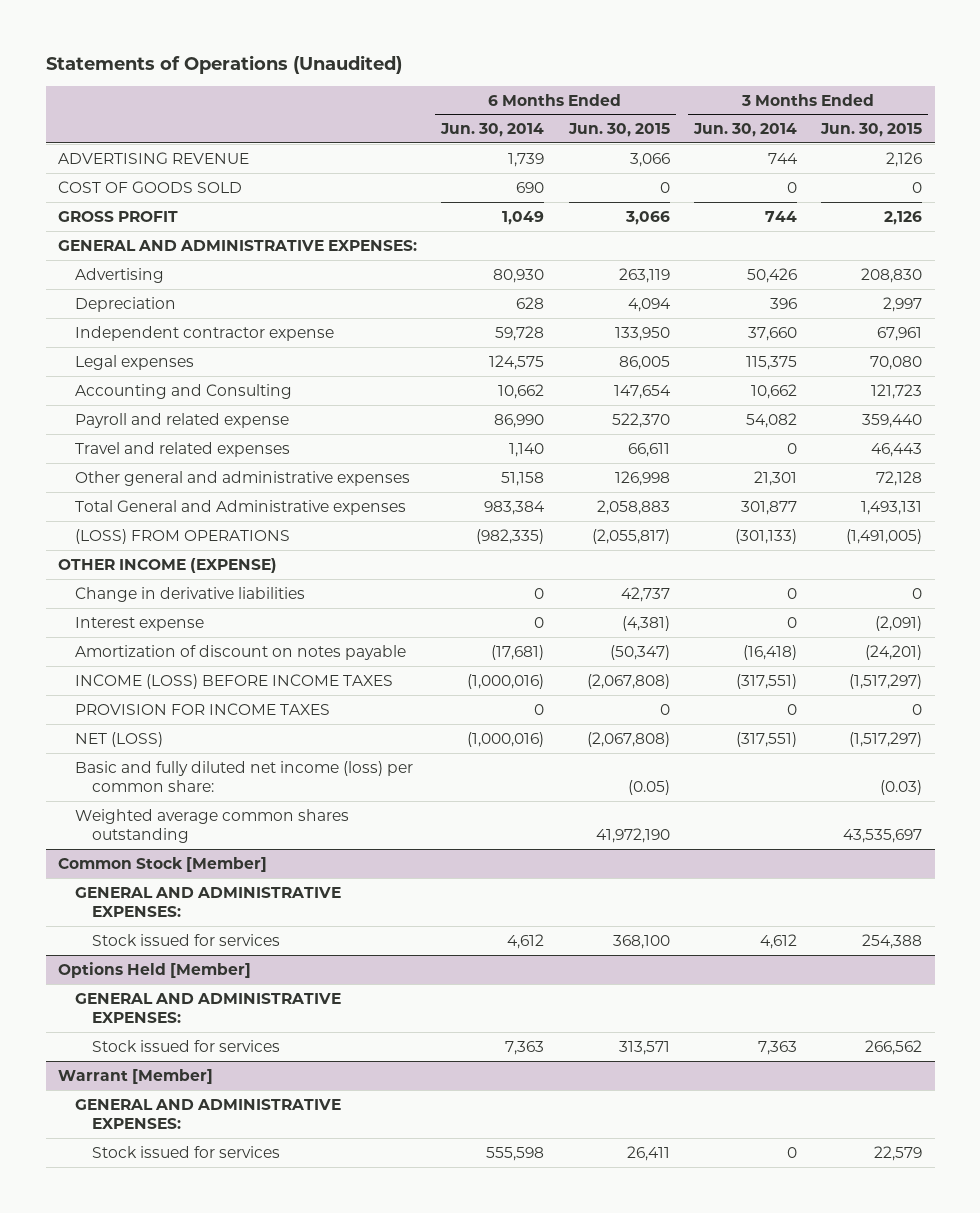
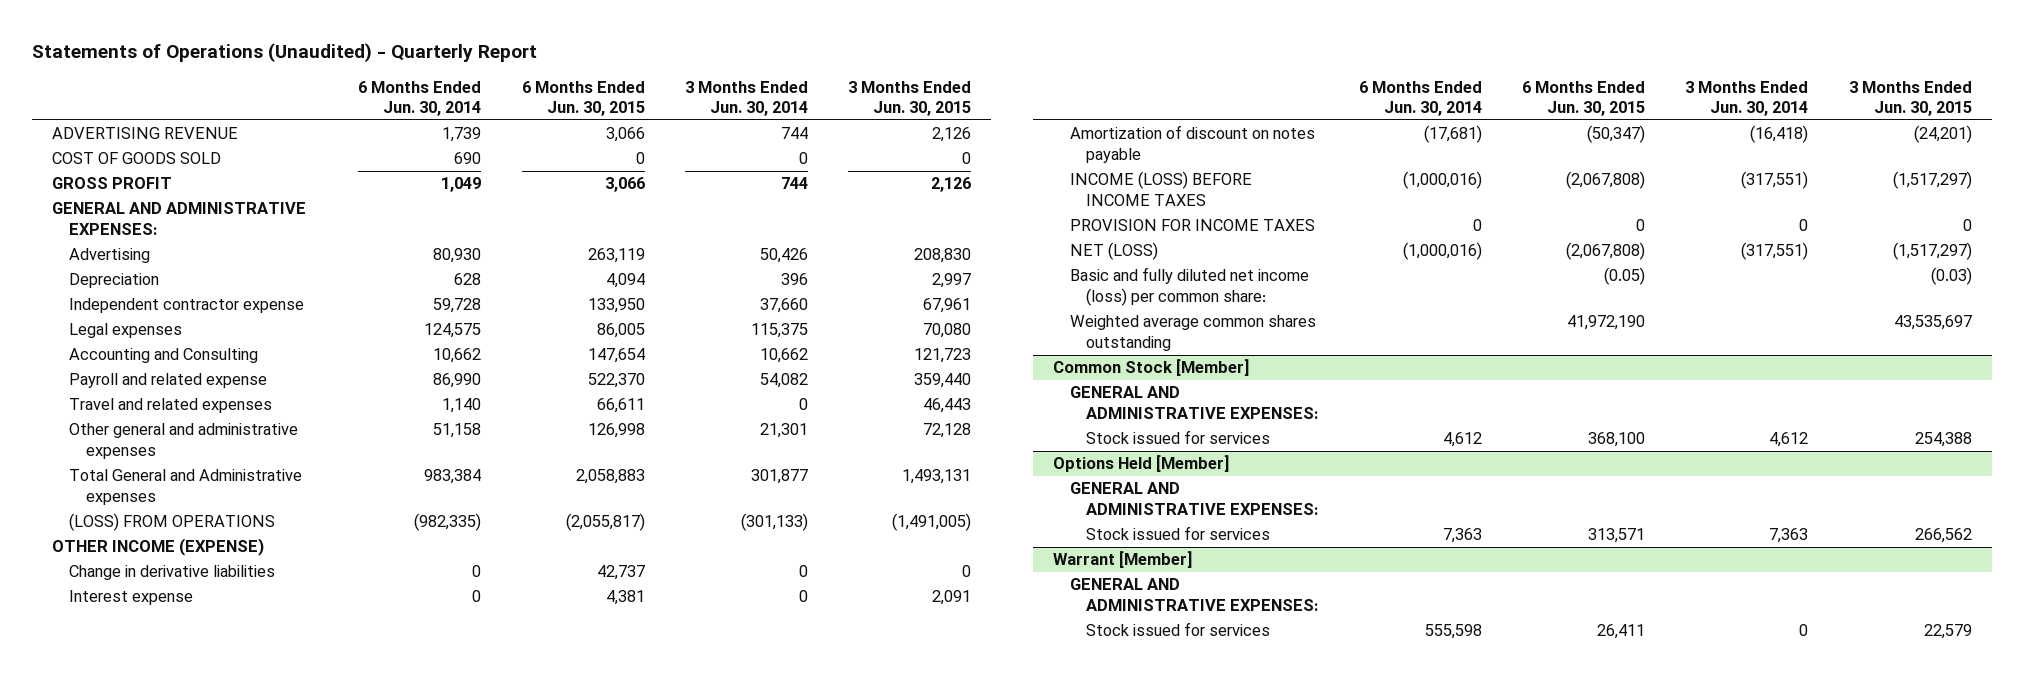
- Statements of Operations (Unaudited)
+ Statements of Operations (Unaudited) - Quarterly Report
- Interest expense | 0 | (4,381) | 0 | (2,091)
+ Interest expense | 0 | 4,381 | 0 | 2,091

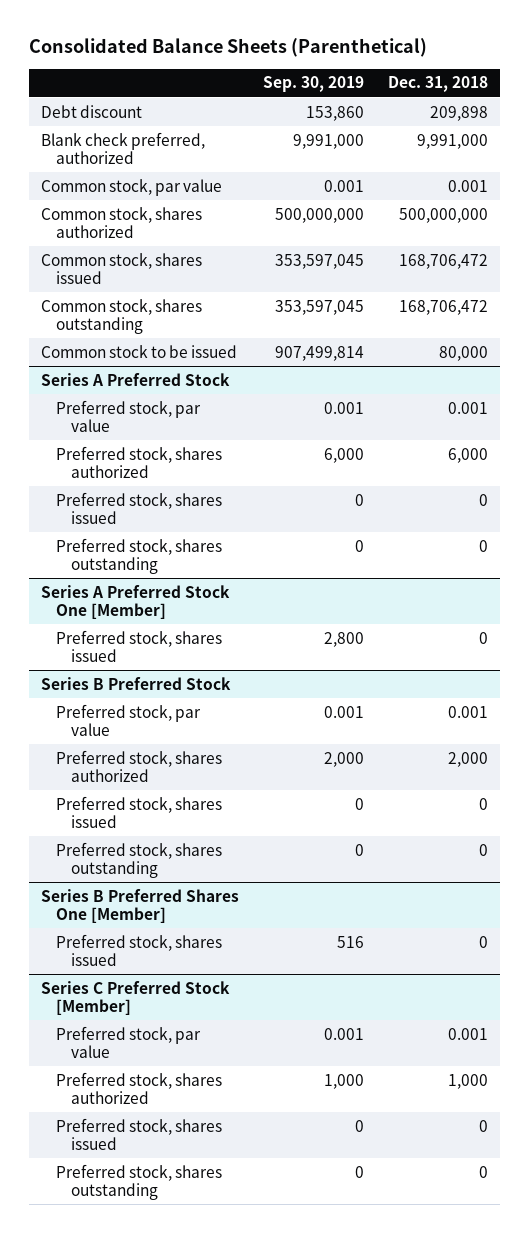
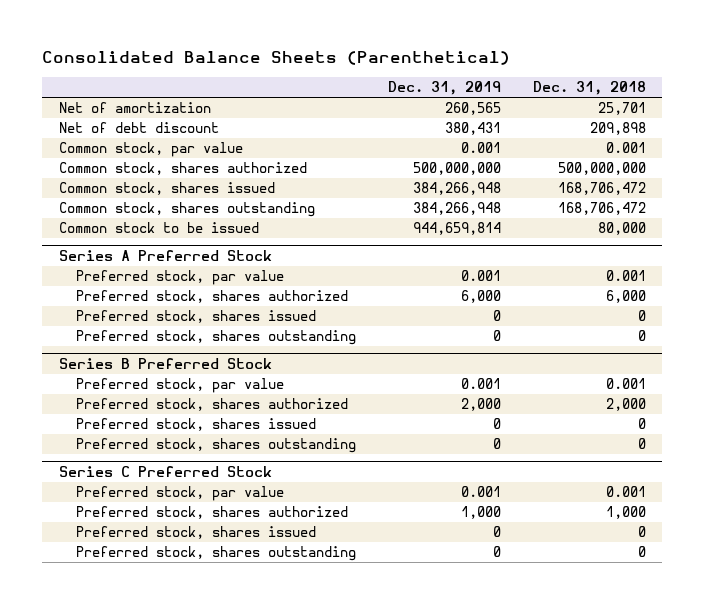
- | Sep. 30, 2019 | Dec. 31, 2018
+ | Dec. 31, 2019 | Dec. 31, 2018
- Debt discount | 153,860 | 209,898
- Blank check preferred, authorized | 9,991,000 | 9,991,000
+ Net of amortization | 260,565 | 25,701
+ Net of debt discount | 380,431 | 209,898
- Series A Preferred Stock One [Member]
- Preferred stock, shares issued | 2,800 | 0
- Series B Preferred Shares One [Member]
- Preferred stock, shares issued | 516 | 0
- Series C Preferred Stock [Member]
+ Series C Preferred Stock

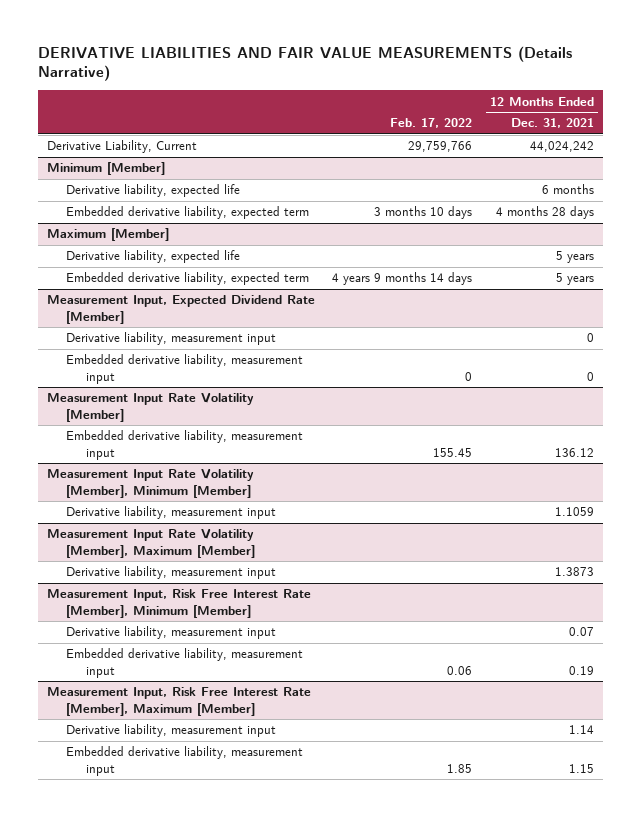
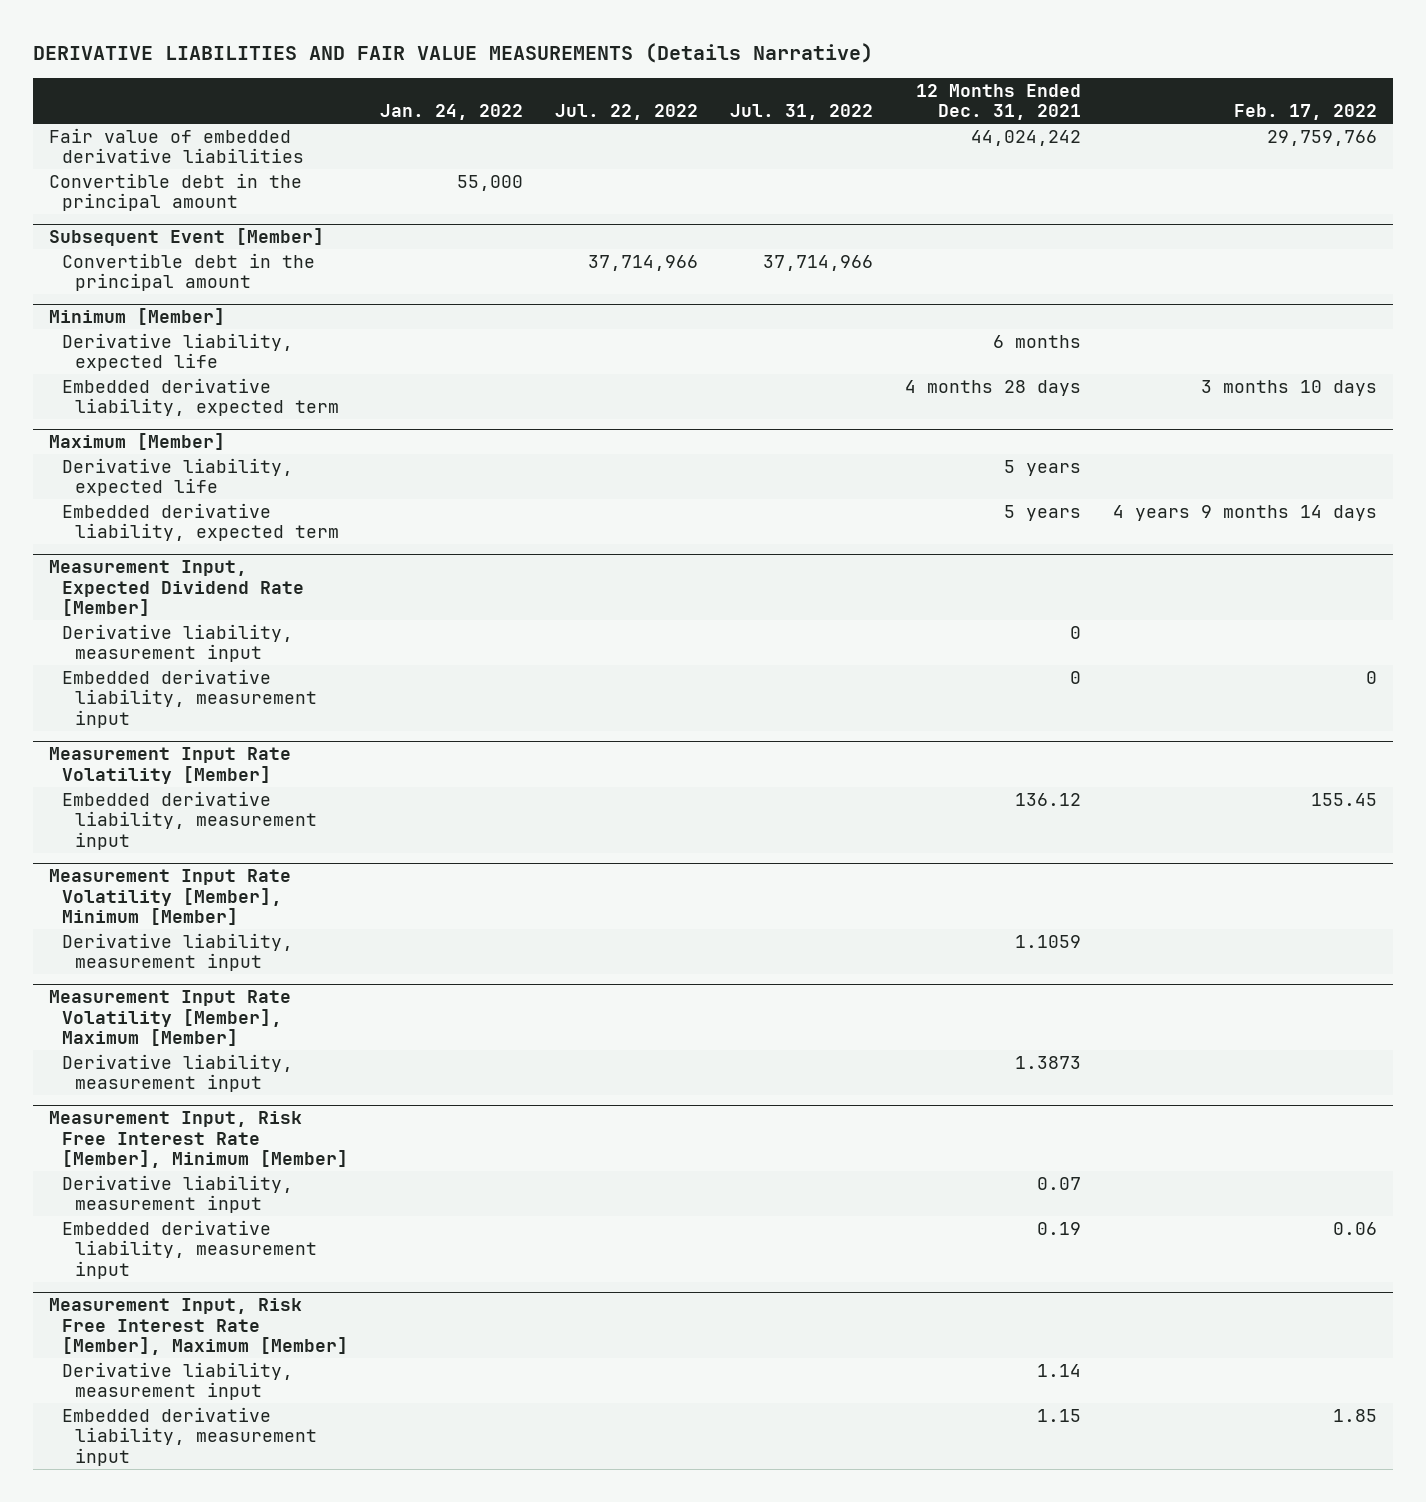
- | Feb. 17, 2022 | 12 Months Ended Dec. 31, 2021
+ | Jan. 24, 2022 | Jul. 22, 2022 | Jul. 31, 2022 | 12 Months Ended Dec. 31, 2021 | Feb. 17, 2022
- Derivative Liability, Current | 29,759,766 | 44,024,242
+ Fair value of embedded derivative liabilities | | | | 44,024,242 | 29,759,766
+ Convertible debt in the principal amount | 55,000 | | | |
+ Subsequent Event [Member]
+ Convertible debt in the principal amount | | 37,714,966 | 37,714,966 | |

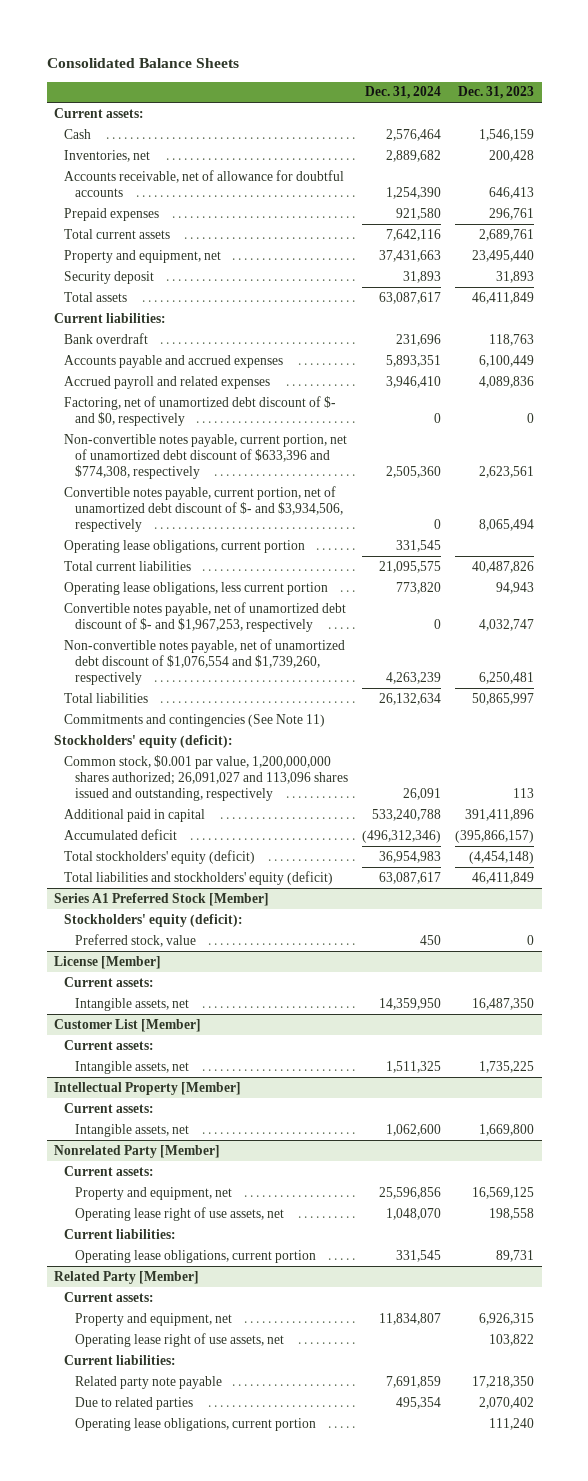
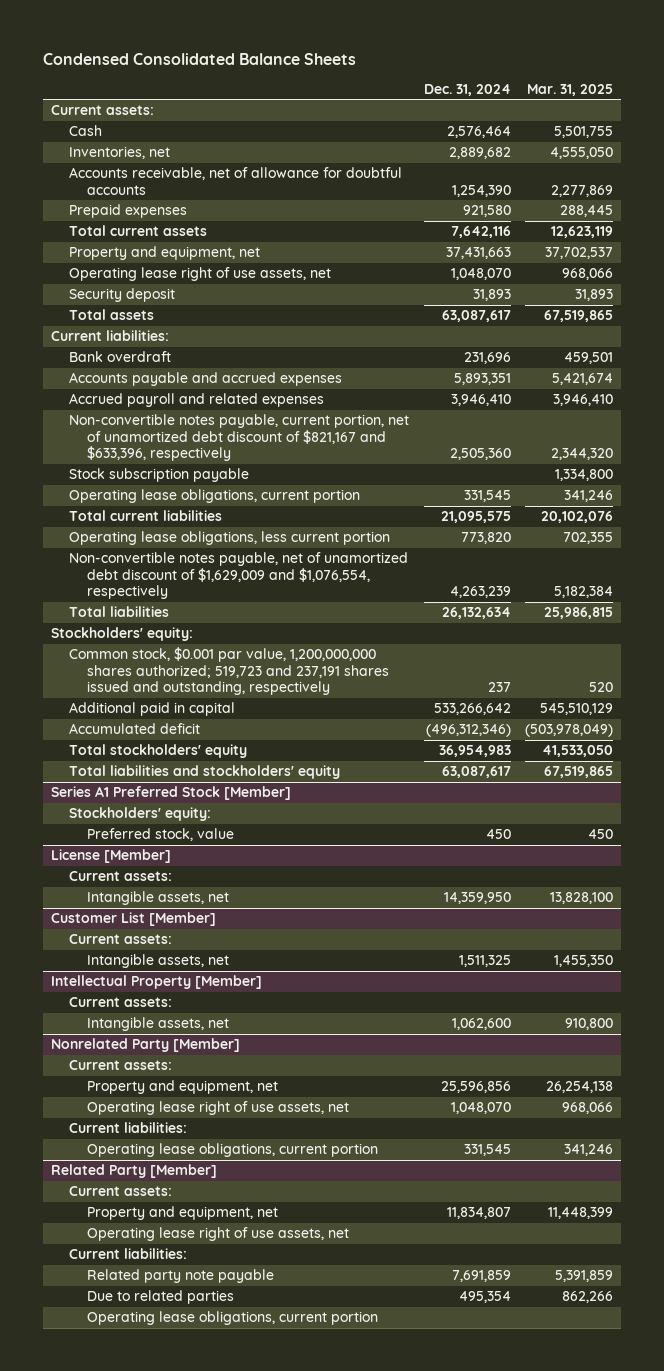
- Consolidated Balance Sheets
+ Condensed Consolidated Balance Sheets
- | Dec. 31, 2024 | Dec. 31, 2023
+ | Dec. 31, 2024 | Mar. 31, 2025
+ Operating lease right of use assets, net | 1,048,070 | 968,066
- Factoring, net of unamortized debt discount of $- and $0, respectively | 0 | 0
- Non-convertible notes payable, current portion, net of unamortized debt discount of $633,396 and $774,308, respectively | 2,505,360 | 2,623,561
- Convertible notes payable, current portion, net of unamortized debt discount of $- and $3,934,506, respectively | 0 | 8,065,494
+ Non-convertible notes payable, current portion, net of unamortized debt discount of $821,167 and $633,396, respectively | 2,505,360 | 2,344,320
+ Stock subscription payable | | 1,334,800
- Convertible notes payable, net of unamortized debt discount of $- and $1,967,253, respectively | 0 | 4,032,747
- Non-convertible notes payable, net of unamortized debt discount of $1,076,554 and $1,739,260, respectively | 4,263,239 | 6,250,481
+ Non-convertible notes payable, net of unamortized debt discount of $1,629,009 and $1,076,554, respectively | 4,263,239 | 5,182,384
- Commitments and contingencies (See Note 11)
- Stockholders' equity (deficit):
- Common stock, $0.001 par value, 1,200,000,000 shares authorized; 26,091,027 and 113,096 shares issued and outstanding, respectively | 26,091 | 113
- Additional paid in capital | 533,240,788 | 391,411,896
+ Stockholders' equity:
+ Common stock, $0.001 par value, 1,200,000,000 shares authorized; 519,723 and 237,191 shares issued and outstanding, respectively | 237 | 520
+ Additional paid in capital | 533,266,642 | 545,510,129
- Total stockholders' equity (deficit) | 36,954,983 | (4,454,148)
- Total liabilities and stockholders' equity (deficit) | 63,087,617 | 46,411,849
+ Total stockholders' equity | 36,954,983 | 41,533,050
+ Total liabilities and stockholders' equity | 63,087,617 | 67,519,865
@ Series A1 Preferred Stock [Member]
- Stockholders' equity (deficit):
+ Stockholders' equity:

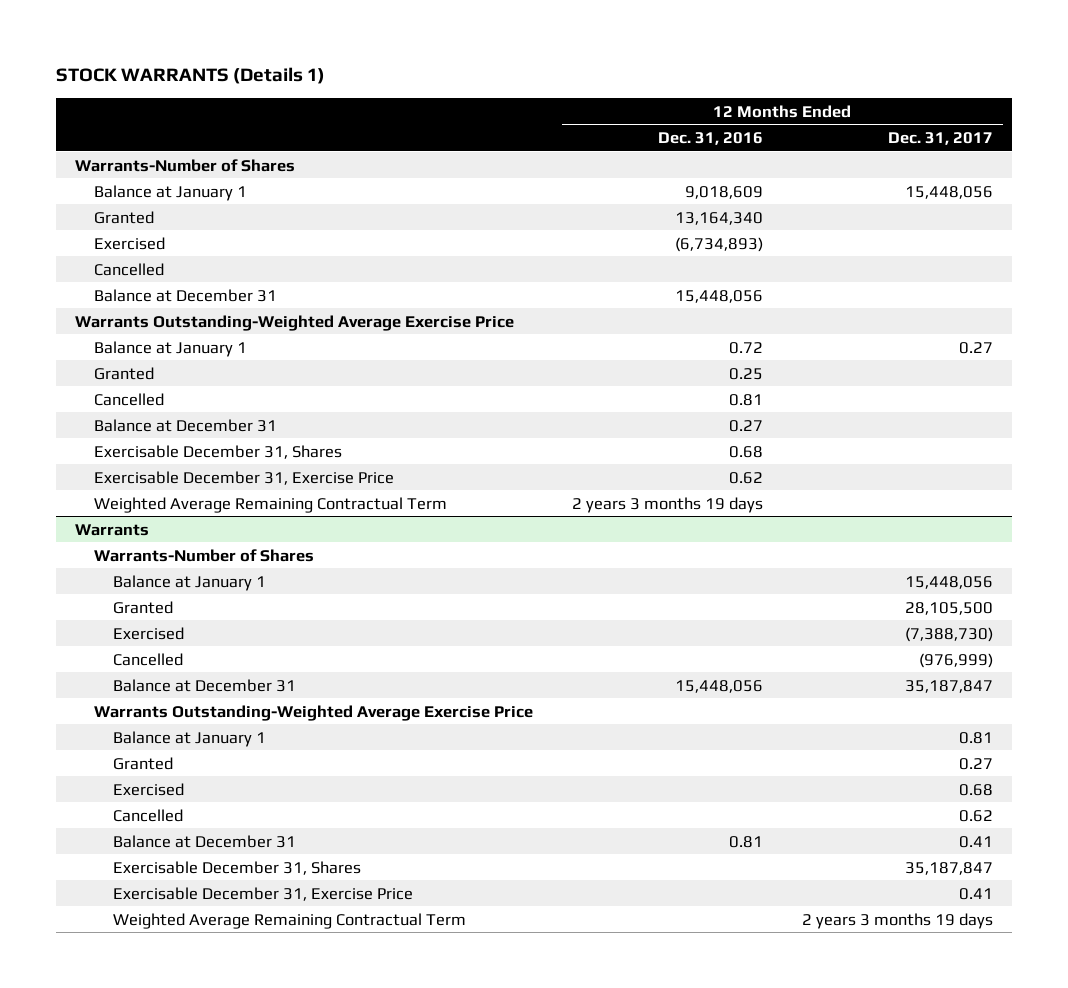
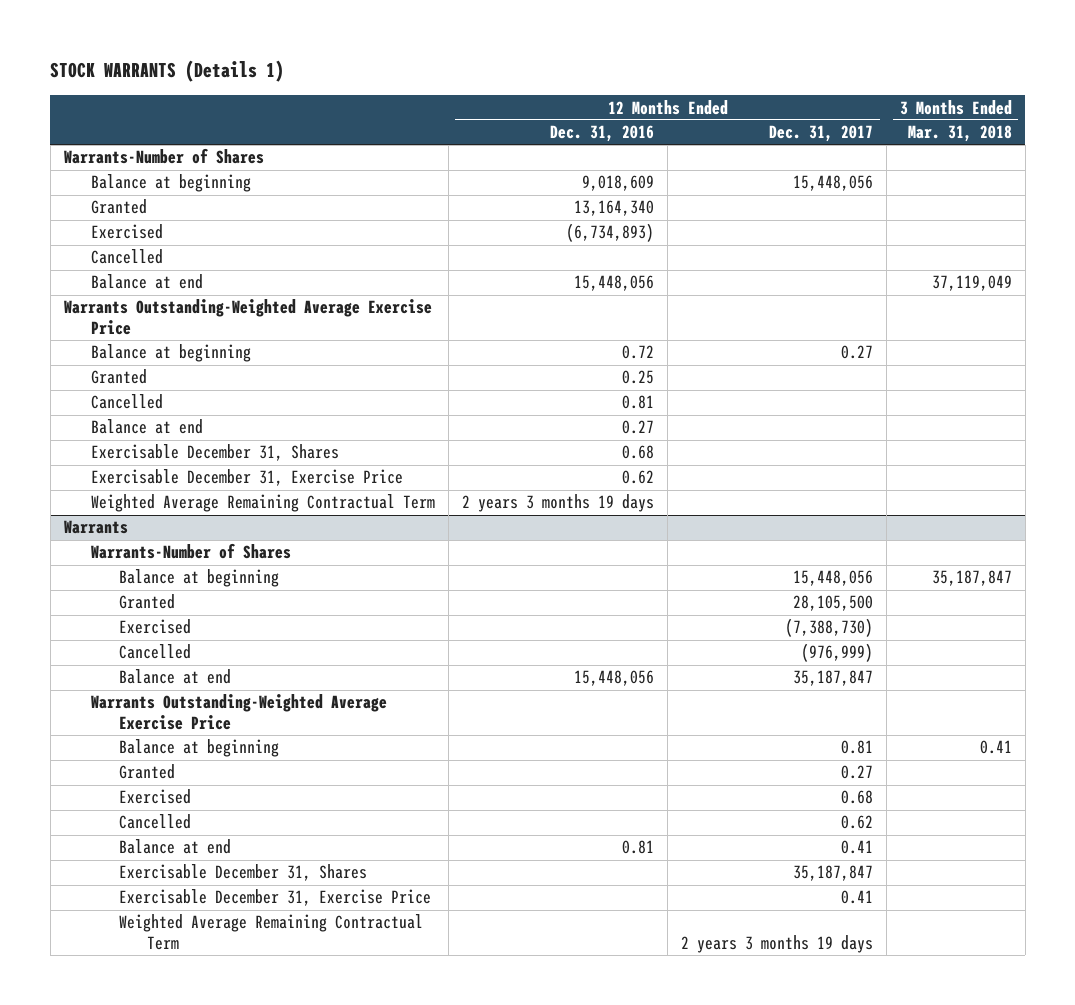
- | 12 Months Ended Dec. 31, 2016 | 12 Months Ended Dec. 31, 2017
+ | 12 Months Ended Dec. 31, 2016 | 12 Months Ended Dec. 31, 2017 | 3 Months Ended Mar. 31, 2018
- Balance at January 1 | 9,018,609 | 15,448,056
+ Balance at beginning | 9,018,609 | 15,448,056 |
- Balance at December 31 | 15,448,056 |
+ Balance at end | 15,448,056 | | 37,119,049
- Balance at January 1 | 0.72 | 0.27
+ Balance at beginning | 0.72 | 0.27 |
- Balance at December 31 | 0.27 |
+ Balance at end | 0.27 | |
@ Warrants
- Balance at January 1 | | 15,448,056
+ Balance at beginning | | 15,448,056 | 35,187,847
- Balance at December 31 | 15,448,056 | 35,187,847
+ Balance at end | 15,448,056 | 35,187,847 |
- Balance at January 1 | | 0.81
+ Balance at beginning | | 0.81 | 0.41
- Balance at December 31 | 0.81 | 0.41
+ Balance at end | 0.81 | 0.41 |

